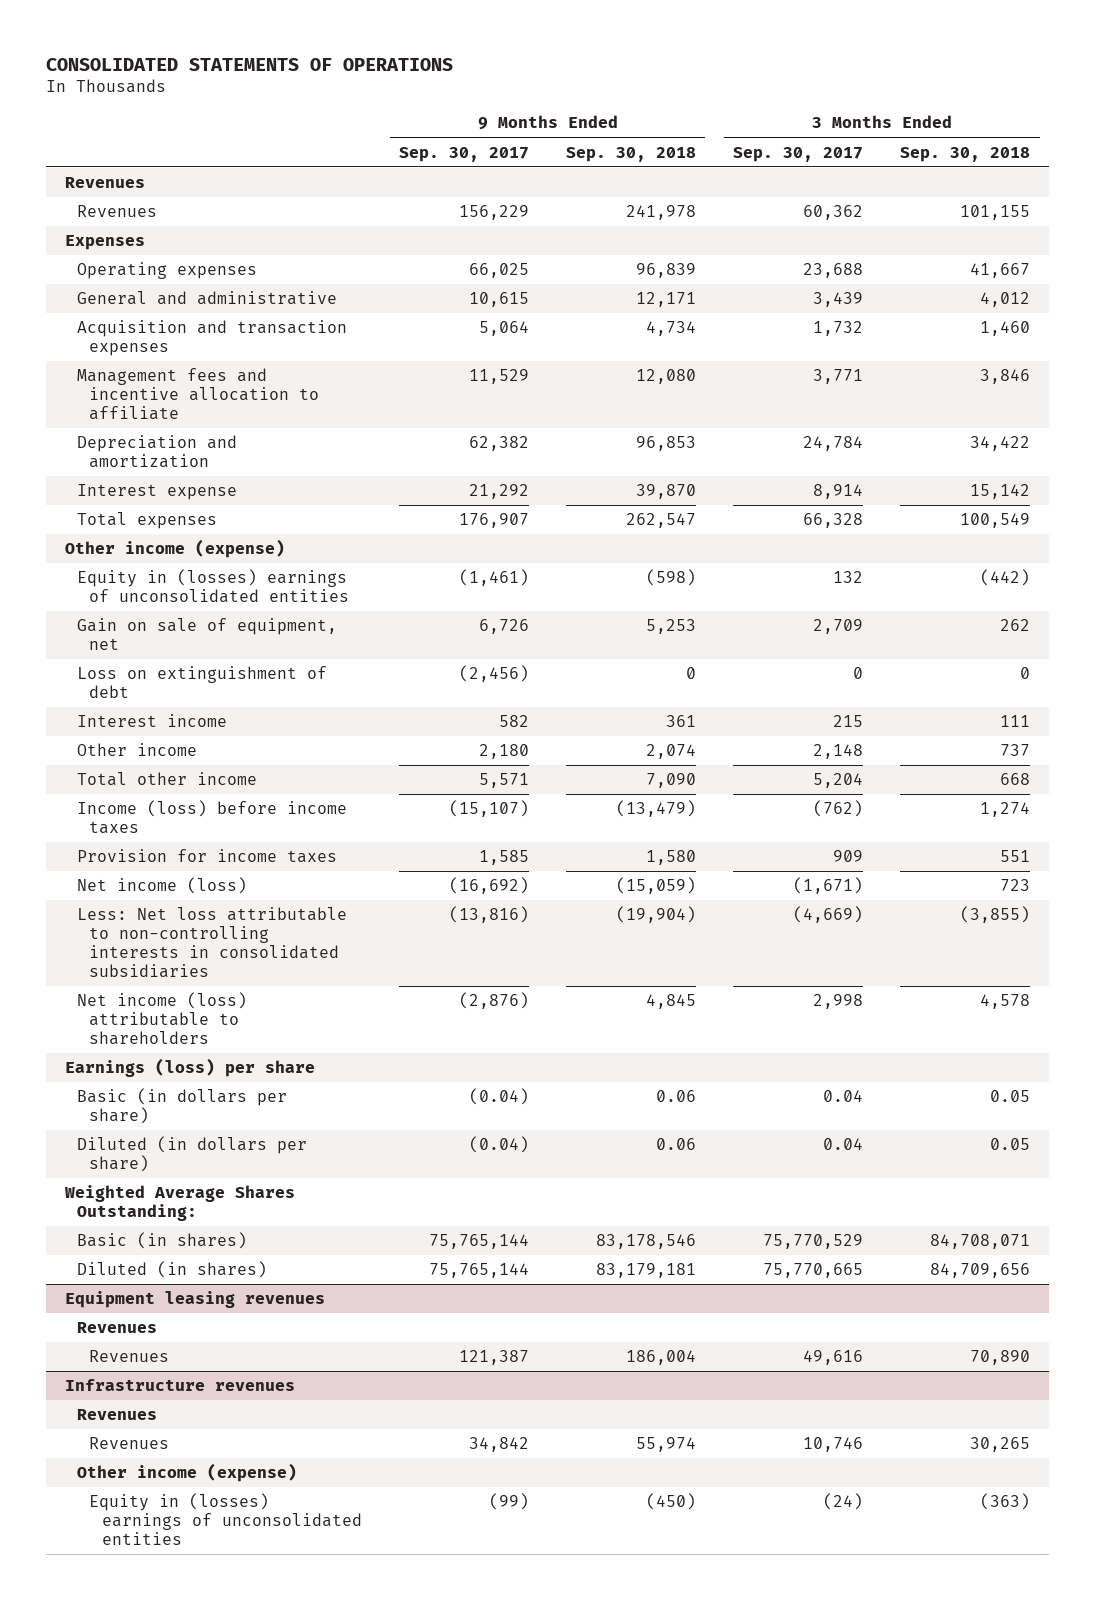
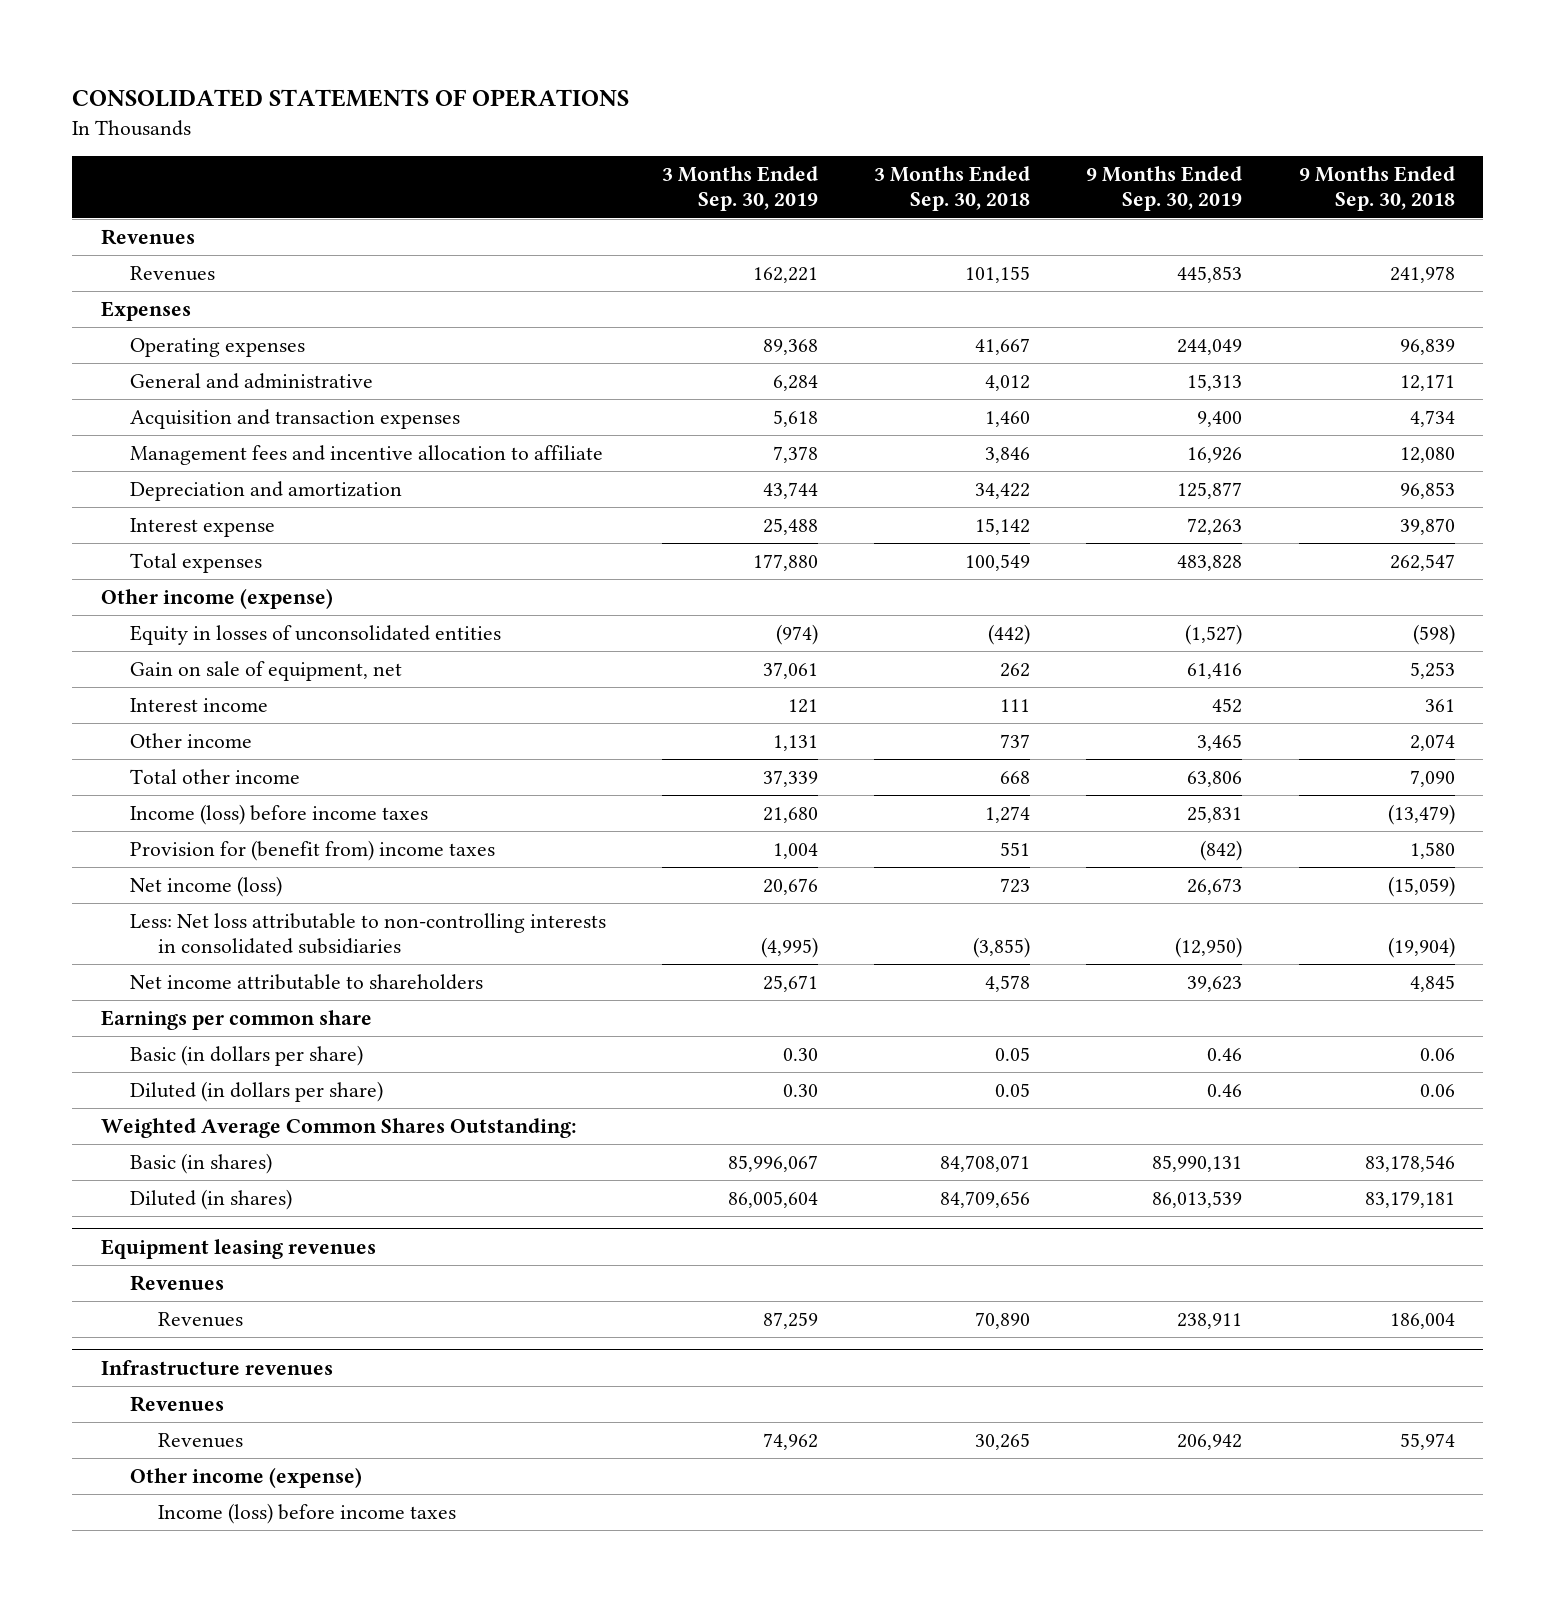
- | 9 Months Ended Sep. 30, 2017 | 9 Months Ended Sep. 30, 2018 | 3 Months Ended Sep. 30, 2017 | 3 Months Ended Sep. 30, 2018
+ | 3 Months Ended Sep. 30, 2019 | 3 Months Ended Sep. 30, 2018 | 9 Months Ended Sep. 30, 2019 | 9 Months Ended Sep. 30, 2018
- Equity in (losses) earnings of unconsolidated entities | (1,461) | (598) | 132 | (442)
+ Equity in losses of unconsolidated entities | (974) | (442) | (1,527) | (598)
- Loss on extinguishment of debt | (2,456) | 0 | 0 | 0
- Provision for income taxes | 1,585 | 1,580 | 909 | 551
+ Provision for (benefit from) income taxes | 1,004 | 551 | (842) | 1,580
- Net income (loss) attributable to shareholders | (2,876) | 4,845 | 2,998 | 4,578
- Earnings (loss) per share
+ Net income attributable to shareholders | 25,671 | 4,578 | 39,623 | 4,845
+ Earnings per common share
- Weighted Average Shares Outstanding:
+ Weighted Average Common Shares Outstanding:
@ Infrastructure revenues
- Equity in (losses) earnings of unconsolidated entities | (99) | (450) | (24) | (363)
+ Income (loss) before income taxes

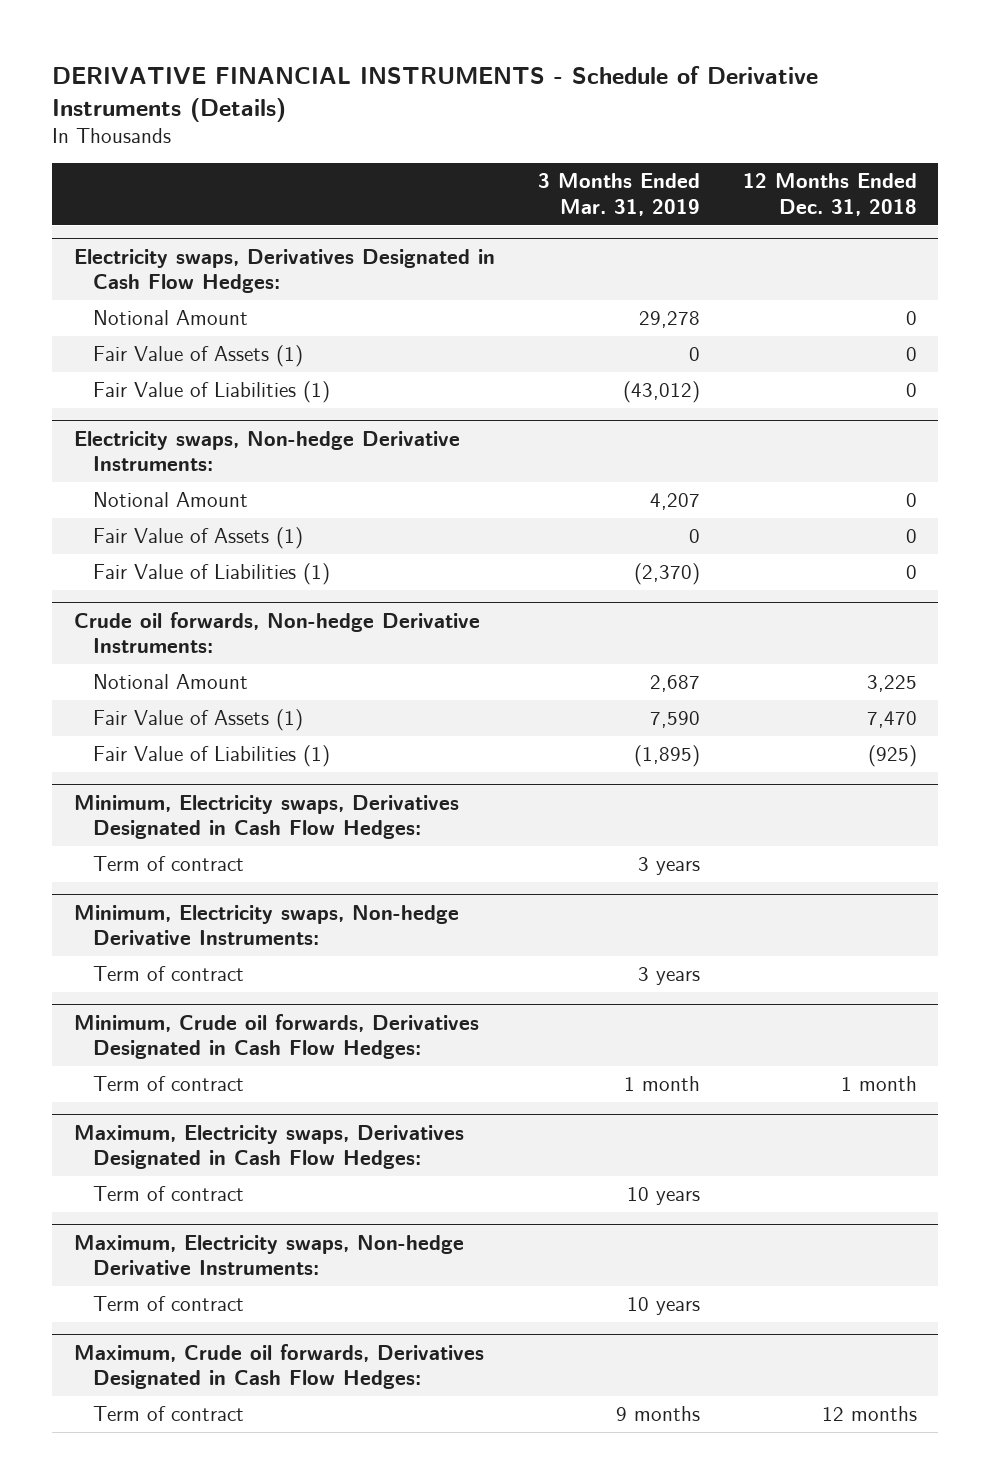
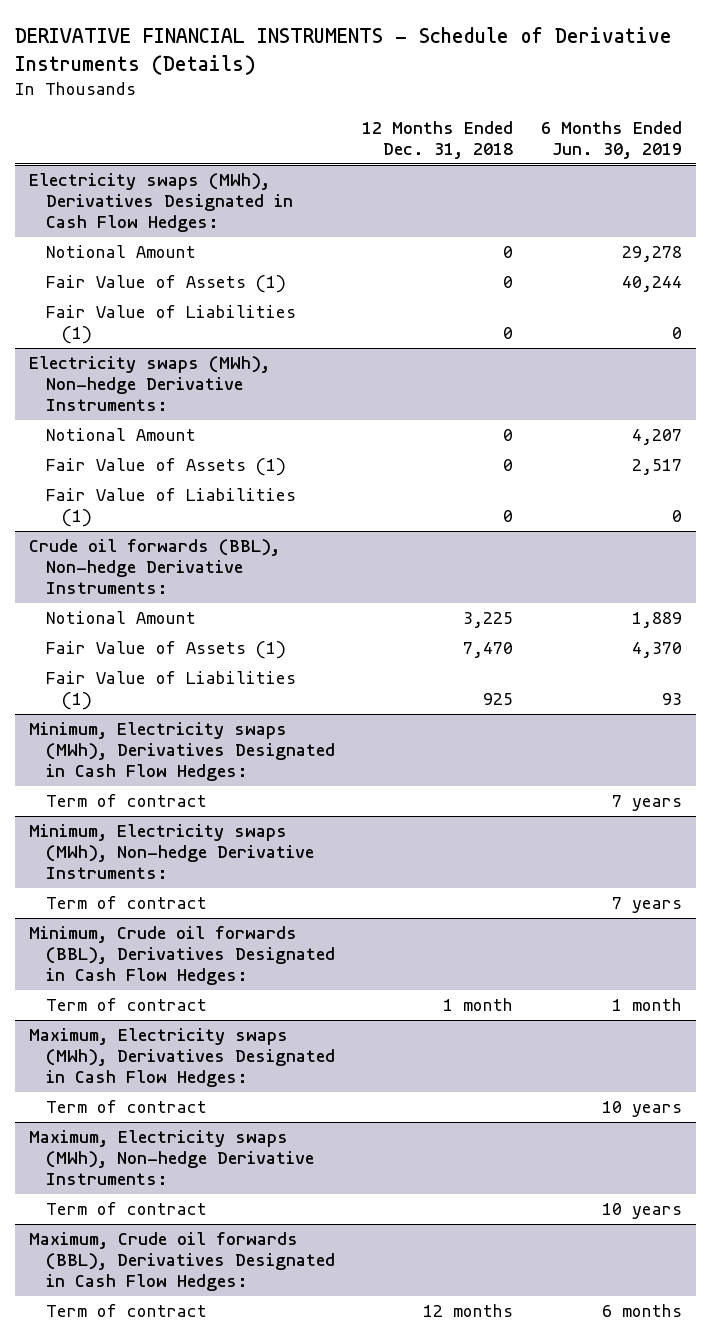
- | 3 Months Ended Mar. 31, 2019 | 12 Months Ended Dec. 31, 2018
+ | 12 Months Ended Dec. 31, 2018 | 6 Months Ended Jun. 30, 2019
- Electricity swaps, Derivatives Designated in Cash Flow Hedges:
+ Electricity swaps (MWh), Derivatives Designated in Cash Flow Hedges:
- Electricity swaps, Non-hedge Derivative Instruments:
+ Electricity swaps (MWh), Non-hedge Derivative Instruments:
- Crude oil forwards, Non-hedge Derivative Instruments:
+ Crude oil forwards (BBL), Non-hedge Derivative Instruments:
- Fair Value of Liabilities (1) | (1,895) | (925)
- Minimum, Electricity swaps, Derivatives Designated in Cash Flow Hedges:
+ Fair Value of Liabilities (1) | 925 | 93
+ Minimum, Electricity swaps (MWh), Derivatives Designated in Cash Flow Hedges:
- Minimum, Electricity swaps, Non-hedge Derivative Instruments:
+ Minimum, Electricity swaps (MWh), Non-hedge Derivative Instruments:
- Minimum, Crude oil forwards, Derivatives Designated in Cash Flow Hedges:
+ Minimum, Crude oil forwards (BBL), Derivatives Designated in Cash Flow Hedges:
- Maximum, Electricity swaps, Derivatives Designated in Cash Flow Hedges:
+ Maximum, Electricity swaps (MWh), Derivatives Designated in Cash Flow Hedges:
- Maximum, Electricity swaps, Non-hedge Derivative Instruments:
+ Maximum, Electricity swaps (MWh), Non-hedge Derivative Instruments:
- Maximum, Crude oil forwards, Derivatives Designated in Cash Flow Hedges:
+ Maximum, Crude oil forwards (BBL), Derivatives Designated in Cash Flow Hedges:

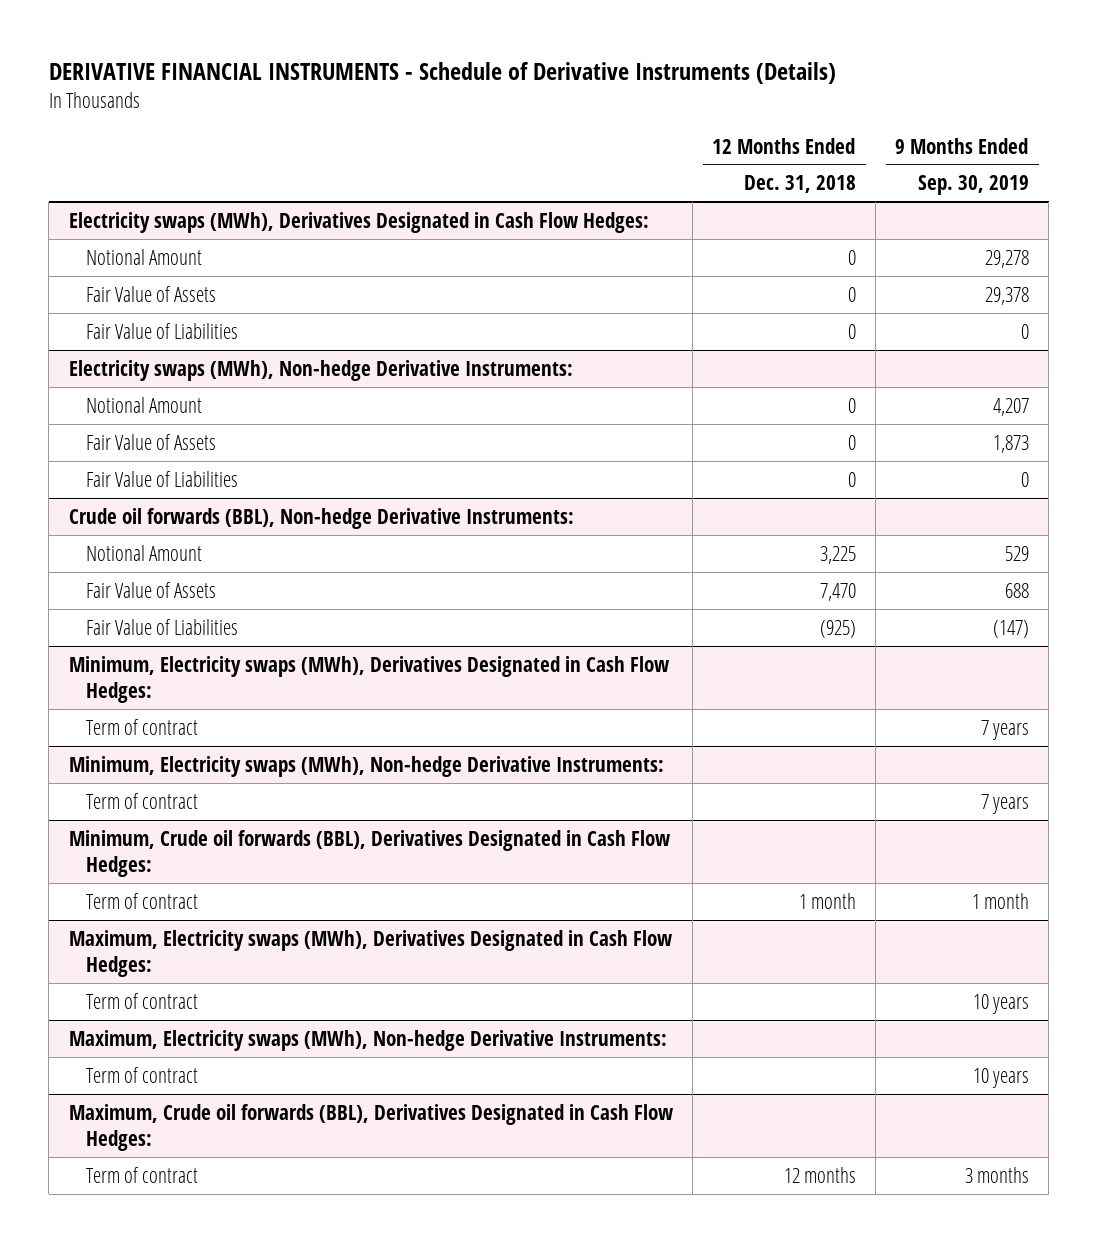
- | 12 Months Ended Dec. 31, 2018 | 6 Months Ended Jun. 30, 2019
+ | 12 Months Ended Dec. 31, 2018 | 9 Months Ended Sep. 30, 2019
@ Electricity swaps (MWh), Derivatives Designated in Cash Flow Hedges:
- Fair Value of Assets (1) | 0 | 40,244
- Fair Value of Liabilities (1) | 0 | 0
+ Fair Value of Assets | 0 | 29,378
+ Fair Value of Liabilities | 0 | 0
@ Electricity swaps (MWh), Non-hedge Derivative Instruments:
- Fair Value of Assets (1) | 0 | 2,517
- Fair Value of Liabilities (1) | 0 | 0
+ Fair Value of Assets | 0 | 1,873
+ Fair Value of Liabilities | 0 | 0
@ Crude oil forwards (BBL), Non-hedge Derivative Instruments:
- Fair Value of Assets (1) | 7,470 | 4,370
- Fair Value of Liabilities (1) | 925 | 93
+ Fair Value of Assets | 7,470 | 688
+ Fair Value of Liabilities | (925) | (147)

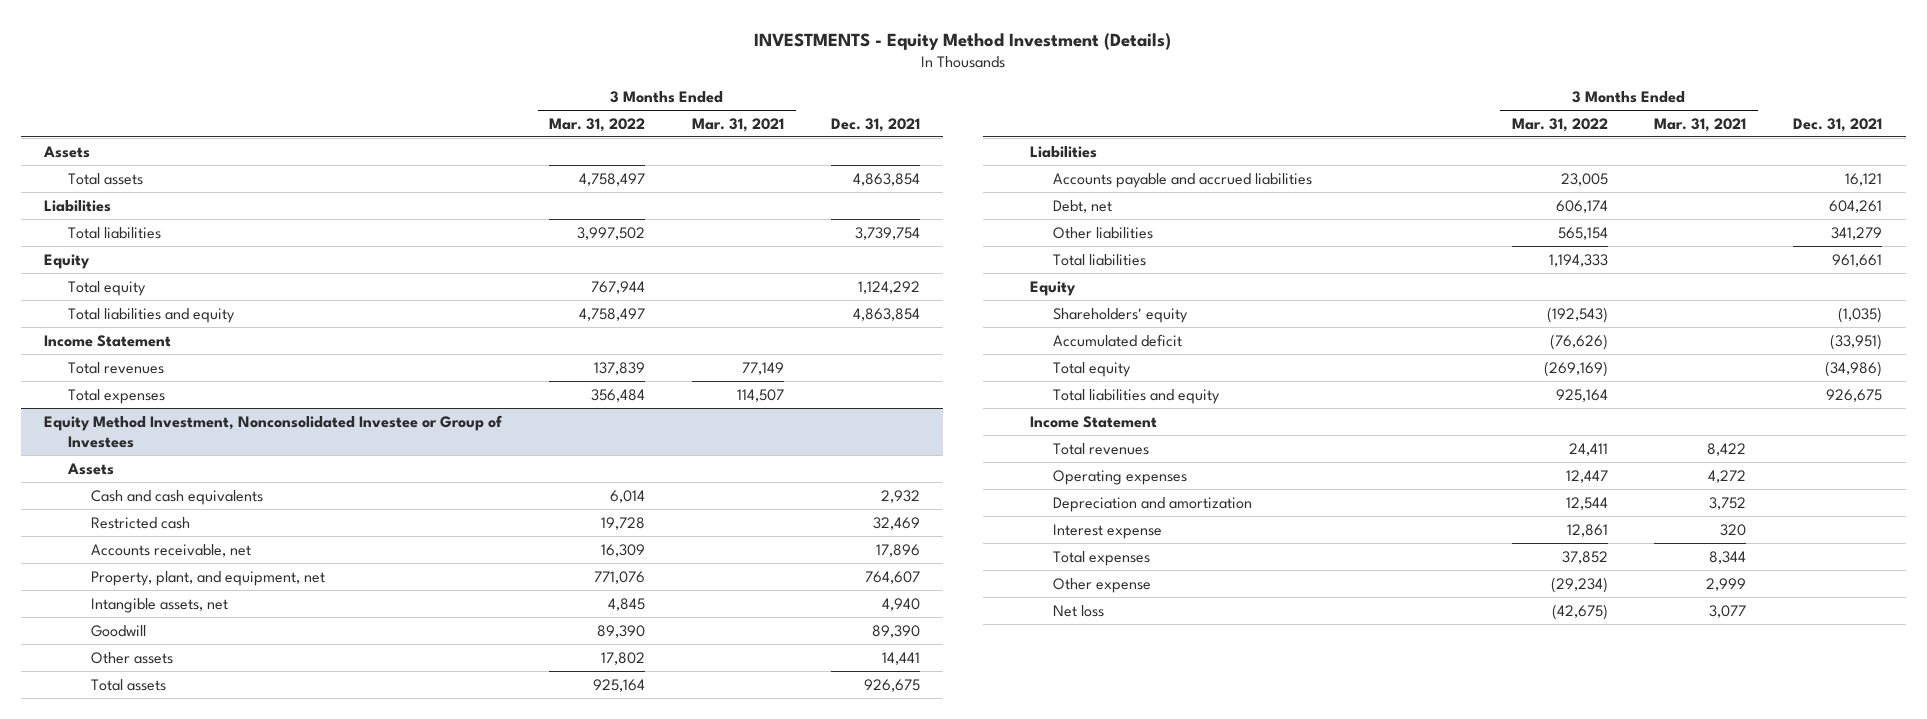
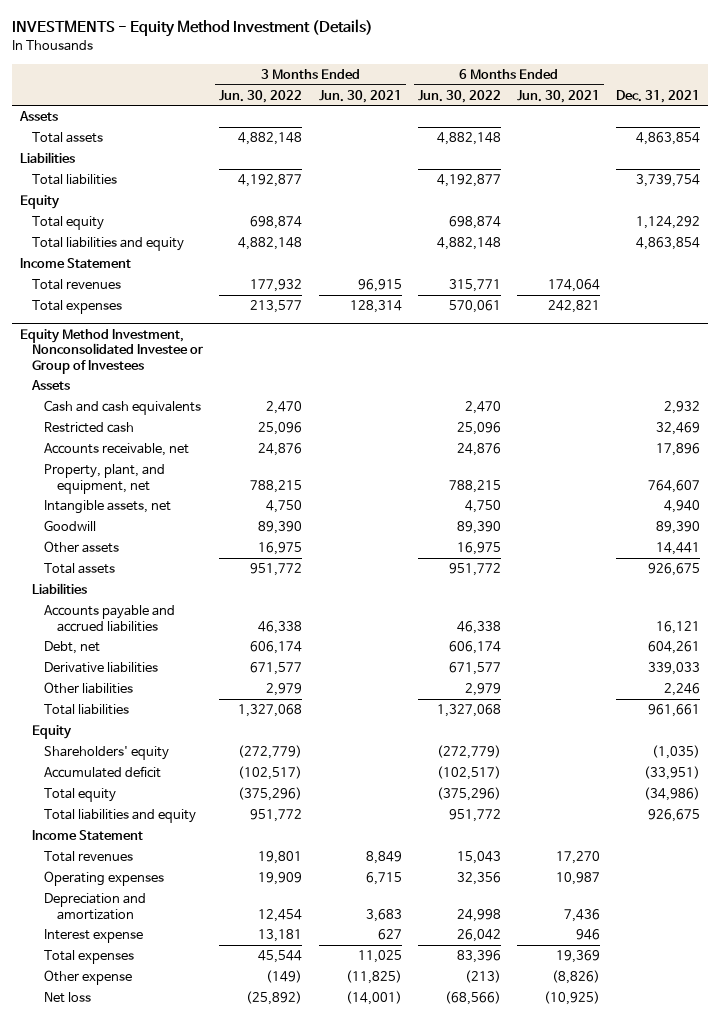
- | 3 Months Ended Mar. 31, 2022 | 3 Months Ended Mar. 31, 2021 | Dec. 31, 2021
+ | 3 Months Ended Jun. 30, 2022 | 3 Months Ended Jun. 30, 2021 | 6 Months Ended Jun. 30, 2022 | 6 Months Ended Jun. 30, 2021 | Dec. 31, 2021
@ Equity Method Investment, Nonconsolidated Investee or Group of Investees
- Other liabilities | 565,154 | | 341,279
+ Derivative liabilities | 671,577 | | 671,577 | | 339,033
+ Other liabilities | 2,979 | | 2,979 | | 2,246

